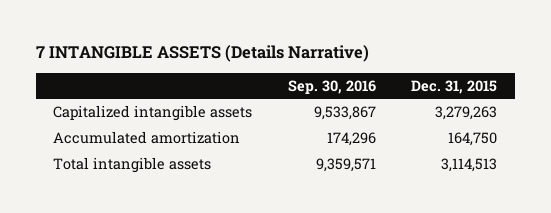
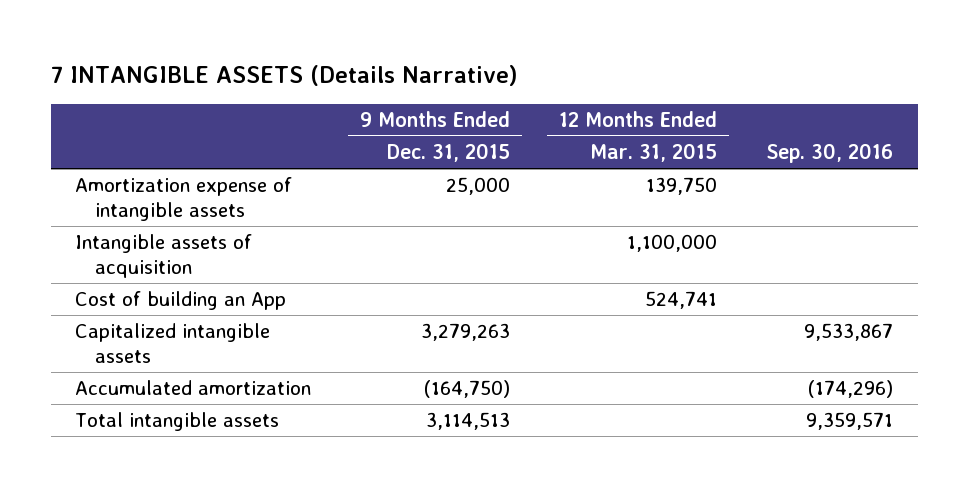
- | Sep. 30, 2016 | Dec. 31, 2015
+ | 9 Months Ended Dec. 31, 2015 | 12 Months Ended Mar. 31, 2015 | Sep. 30, 2016
+ Amortization expense of intangible assets | 25,000 | 139,750 |
+ Intangible assets of acquisition | | 1,100,000 |
+ Cost of building an App | | 524,741 |
- Accumulated amortization | 174,296 | 164,750
+ Accumulated amortization | (164,750) | | (174,296)

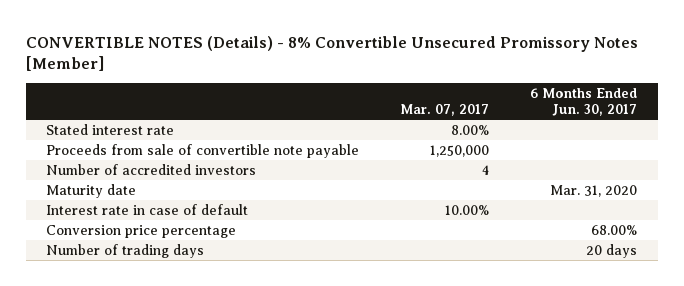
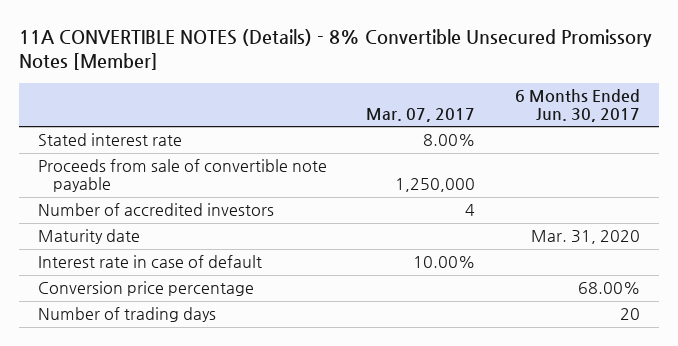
- CONVERTIBLE NOTES (Details) - 8% Convertible Unsecured Promissory Notes [Member]
+ 11A CONVERTIBLE NOTES (Details) - 8% Convertible Unsecured Promissory Notes [Member]
- Number of trading days | | 20 days
+ Number of trading days | | 20

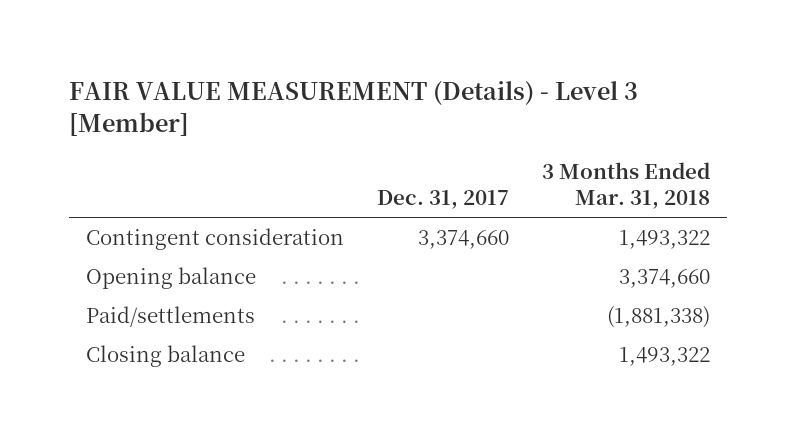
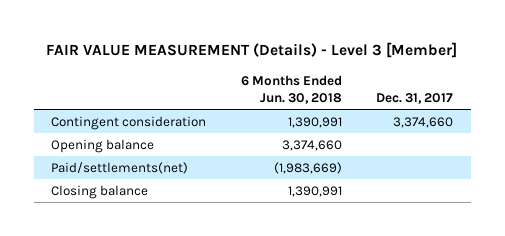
- | Dec. 31, 2017 | 3 Months Ended Mar. 31, 2018
+ | 6 Months Ended Jun. 30, 2018 | Dec. 31, 2017
- Paid/settlements | | (1,881,338)
+ Paid/settlements(net) | (1,983,669) |

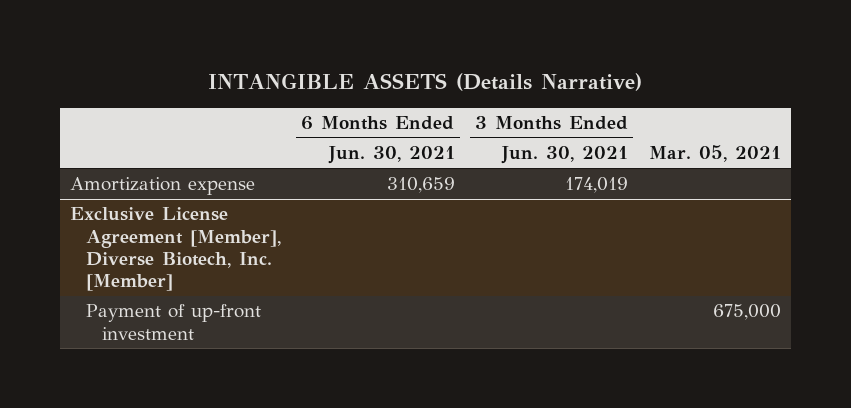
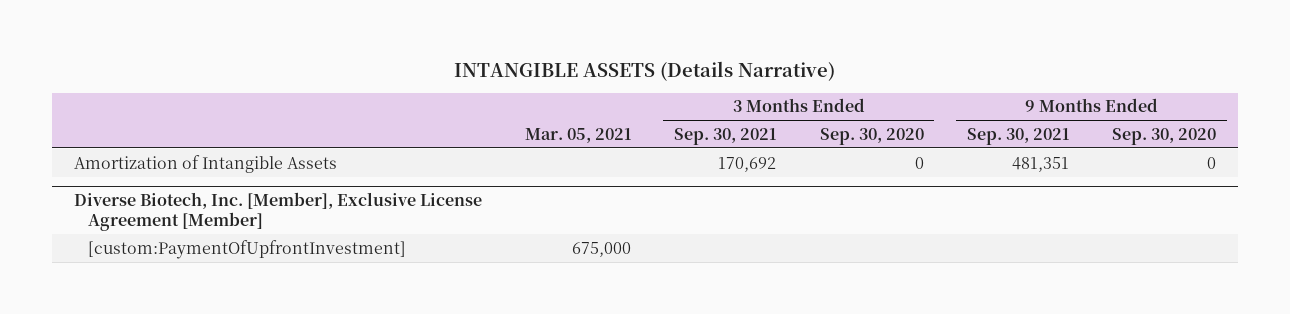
- | 6 Months Ended Jun. 30, 2021 | 3 Months Ended Jun. 30, 2021 | Mar. 05, 2021
+ | Mar. 05, 2021 | 3 Months Ended Sep. 30, 2021 | 3 Months Ended Sep. 30, 2020 | 9 Months Ended Sep. 30, 2021 | 9 Months Ended Sep. 30, 2020
- Amortization expense | 310,659 | 174,019 |
- Exclusive License Agreement [Member], Diverse Biotech, Inc. [Member]
- Payment of up-front investment | | | 675,000
+ Amortization of Intangible Assets | | 170,692 | 0 | 481,351 | 0
+ Diverse Biotech, Inc. [Member], Exclusive License Agreement [Member]
+ [custom:PaymentOfUpfrontInvestment] | 675,000 | | | |

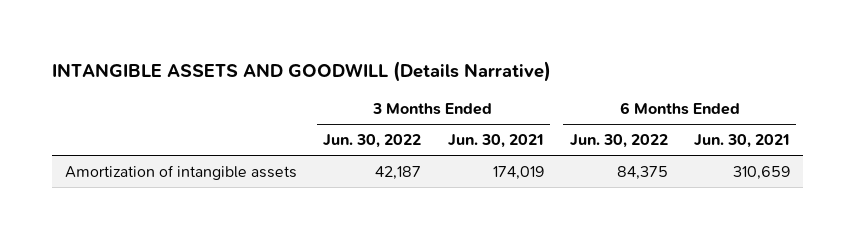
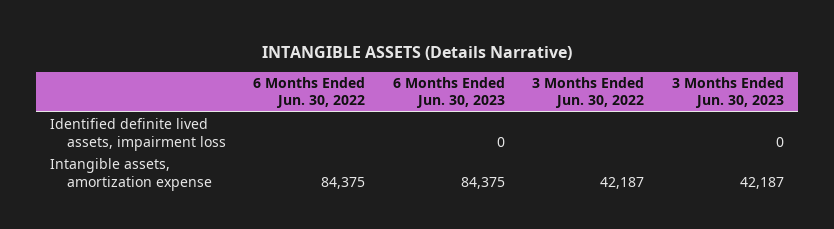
- INTANGIBLE ASSETS AND GOODWILL (Details Narrative)
+ INTANGIBLE ASSETS (Details Narrative)
- | 3 Months Ended Jun. 30, 2022 | 3 Months Ended Jun. 30, 2021 | 6 Months Ended Jun. 30, 2022 | 6 Months Ended Jun. 30, 2021
+ | 6 Months Ended Jun. 30, 2022 | 6 Months Ended Jun. 30, 2023 | 3 Months Ended Jun. 30, 2022 | 3 Months Ended Jun. 30, 2023
- Amortization of intangible assets | 42,187 | 174,019 | 84,375 | 310,659
+ Identified definite lived assets, impairment loss | | 0 | | 0
+ Intangible assets, amortization expense | 84,375 | 84,375 | 42,187 | 42,187

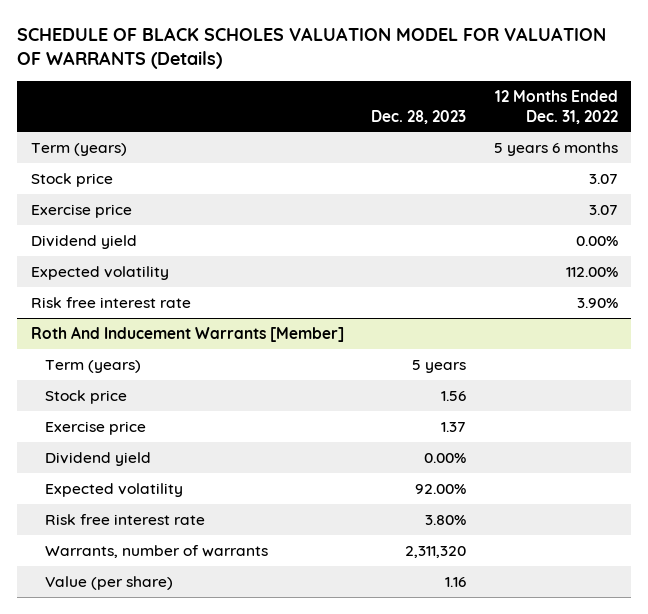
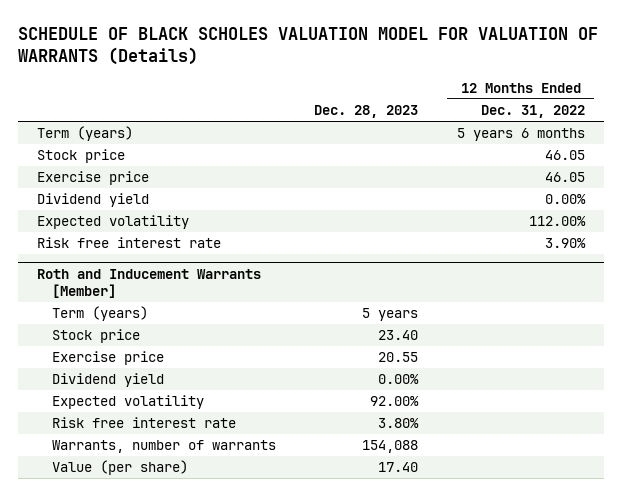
- Stock price | | 3.07
- Exercise price | | 3.07
+ Stock price | | 46.05
+ Exercise price | | 46.05
- Roth And Inducement Warrants [Member]
+ Roth and Inducement Warrants [Member]
- Stock price | 1.56 |
- Exercise price | 1.37 |
+ Stock price | 23.40 |
+ Exercise price | 20.55 |
- Warrants, number of warrants | 2,311,320 |
- Value (per share) | 1.16 |
+ Warrants, number of warrants | 154,088 |
+ Value (per share) | 17.40 |

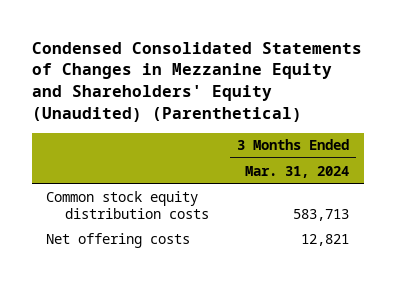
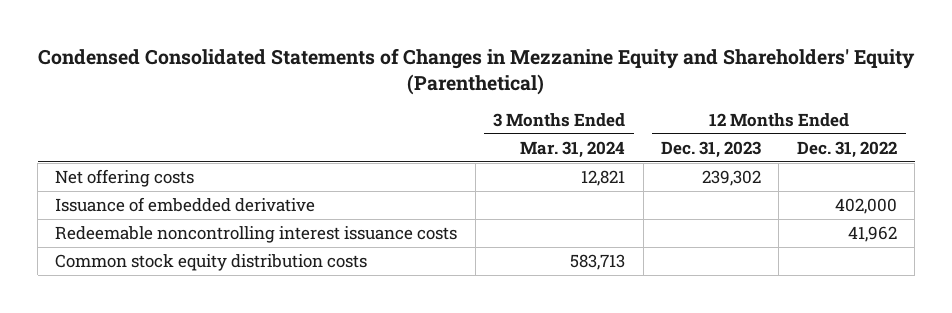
- Condensed Consolidated Statements of Changes in Mezzanine Equity and Shareholders' Equity (Unaudited) (Parenthetical)
+ Condensed Consolidated Statements of Changes in Mezzanine Equity and Shareholders' Equity (Parenthetical)
- | 3 Months Ended Mar. 31, 2024
+ | 3 Months Ended Mar. 31, 2024 | 12 Months Ended Dec. 31, 2023 | 12 Months Ended Dec. 31, 2022
+ Issuance of embedded derivative | | | 402,000
+ Redeemable noncontrolling interest issuance costs | | | 41,962
moved down: Common stock equity distribution costs | 583,713 | |

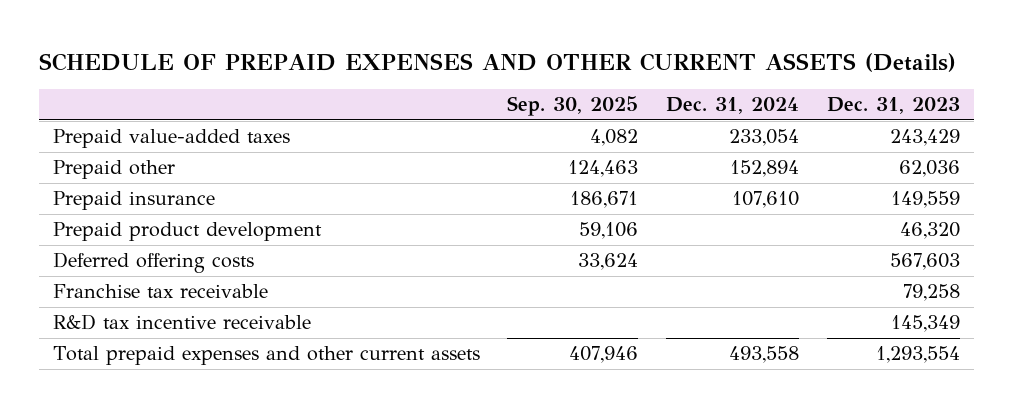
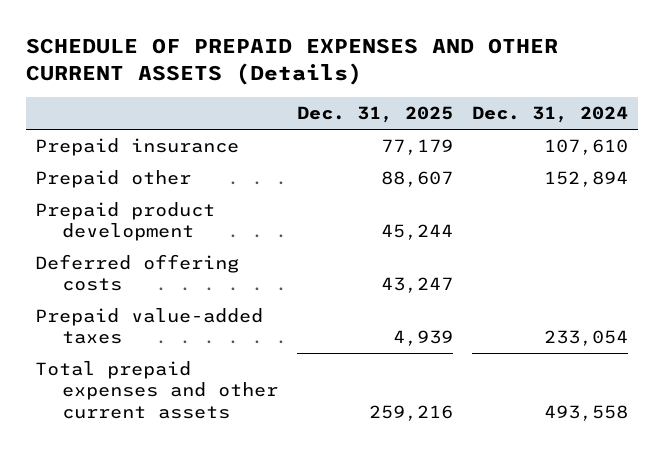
- | Sep. 30, 2025 | Dec. 31, 2024 | Dec. 31, 2023
+ | Dec. 31, 2025 | Dec. 31, 2024
moved down: Prepaid other | 88,607 | 152,894
- Franchise tax receivable | | | 79,258
- R&D tax incentive receivable | | | 145,349
moved down: Prepaid value-added taxes | 4,939 | 233,054

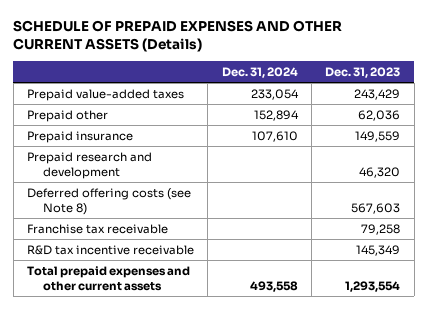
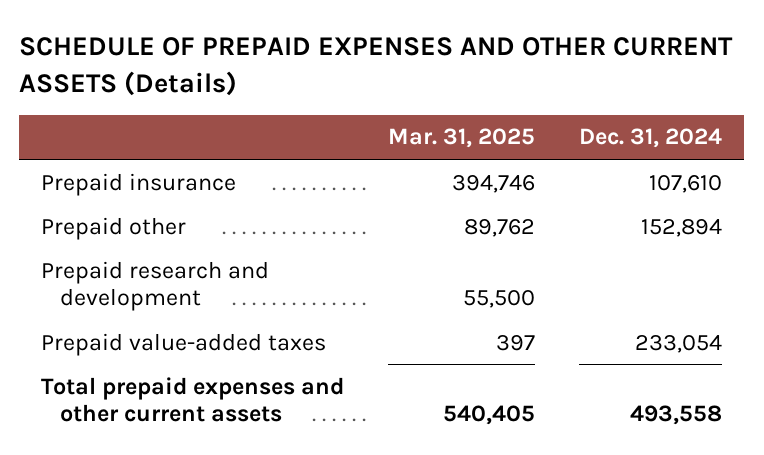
- | Dec. 31, 2024 | Dec. 31, 2023
+ | Mar. 31, 2025 | Dec. 31, 2024
moved down: Prepaid other | 89,762 | 152,894
- Deferred offering costs (see Note 8) | | 567,603
- Franchise tax receivable | | 79,258
- R&D tax incentive receivable | | 145,349
moved down: Prepaid value-added taxes | 397 | 233,054

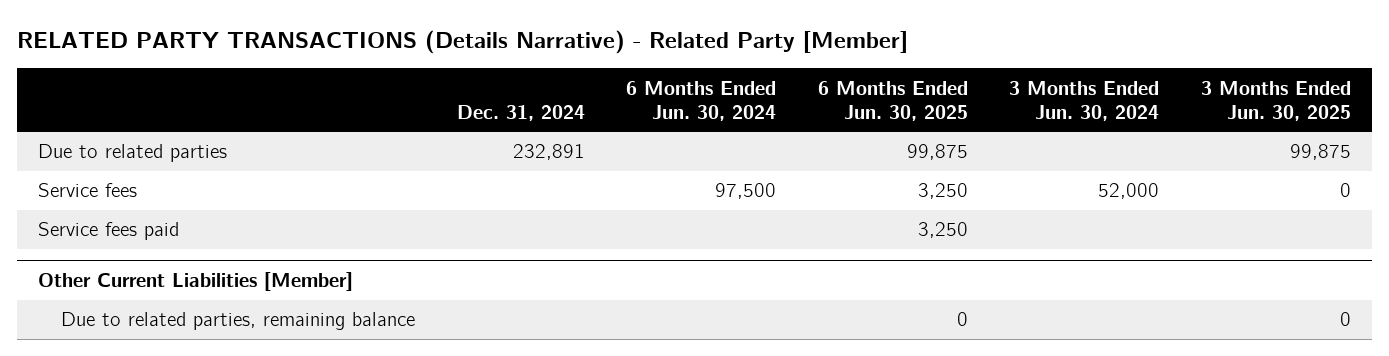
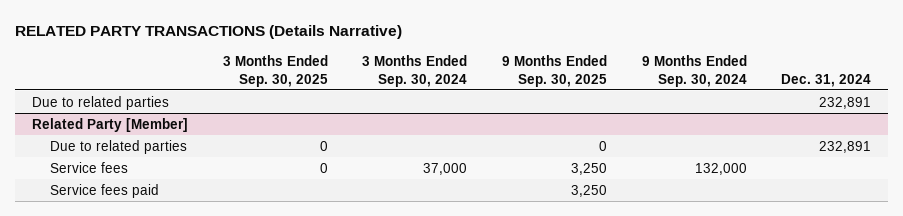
- RELATED PARTY TRANSACTIONS (Details Narrative) - Related Party [Member]
+ RELATED PARTY TRANSACTIONS (Details Narrative)
- | Dec. 31, 2024 | 6 Months Ended Jun. 30, 2024 | 6 Months Ended Jun. 30, 2025 | 3 Months Ended Jun. 30, 2024 | 3 Months Ended Jun. 30, 2025
+ | 3 Months Ended Sep. 30, 2025 | 3 Months Ended Sep. 30, 2024 | 9 Months Ended Sep. 30, 2025 | 9 Months Ended Sep. 30, 2024 | Dec. 31, 2024
- Service fees | | 97,500 | 3,250 | 52,000 | 0
- Service fees paid | | | 3,250 | |
- Other Current Liabilities [Member]
- Due to related parties, remaining balance | | | 0 | | 0
+ Related Party [Member]
+ Due to related parties | 0 | | 0 | | 232,891
+ Service fees | 0 | 37,000 | 3,250 | 132,000 |
+ Service fees paid | | | 3,250 | |

